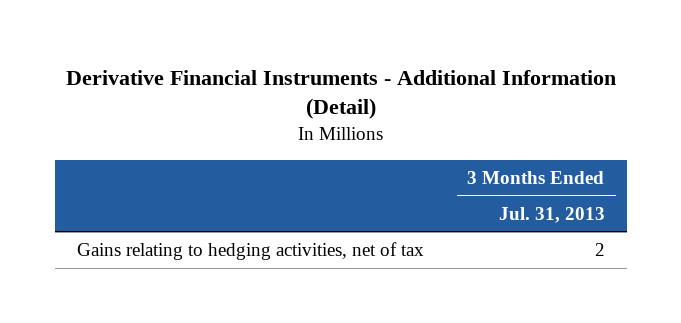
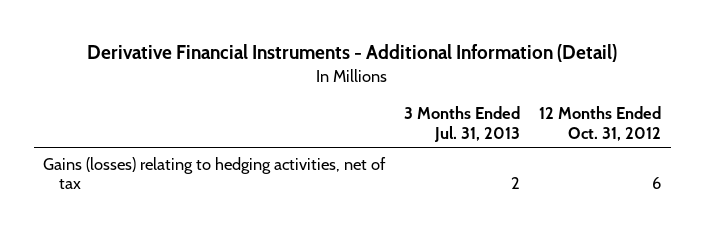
- | 3 Months Ended Jul. 31, 2013
+ | 3 Months Ended Jul. 31, 2013 | 12 Months Ended Oct. 31, 2012
- Gains relating to hedging activities, net of tax | 2
+ Gains (losses) relating to hedging activities, net of tax | 2 | 6

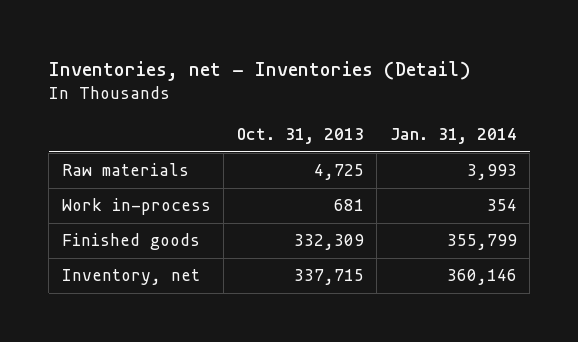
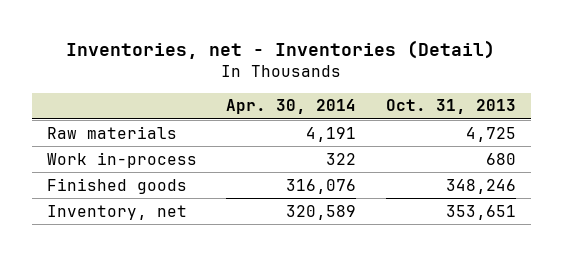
- | Oct. 31, 2013 | Jan. 31, 2014
+ | Apr. 30, 2014 | Oct. 31, 2013
- Work in-process | 681 | 354
- Finished goods | 332,309 | 355,799
- Inventory, net | 337,715 | 360,146
+ Work in-process | 322 | 680
+ Finished goods | 316,076 | 348,246
+ Inventory, net | 320,589 | 353,651

